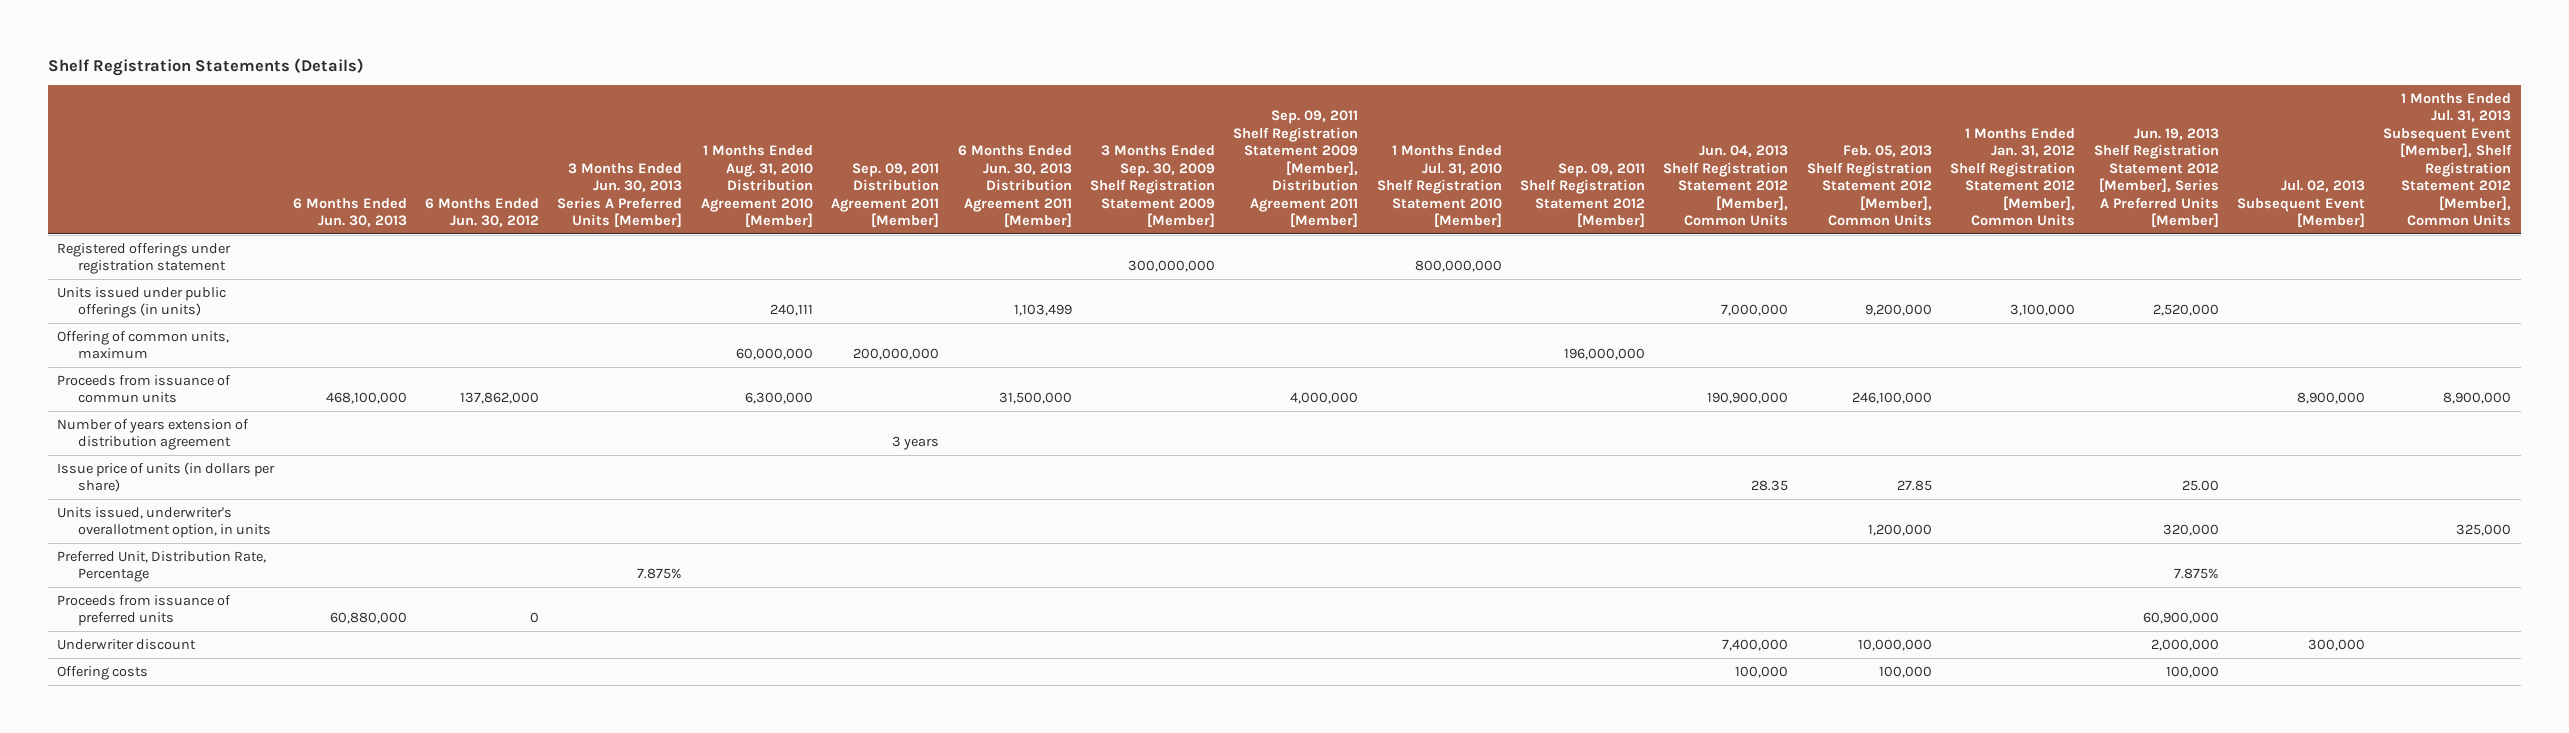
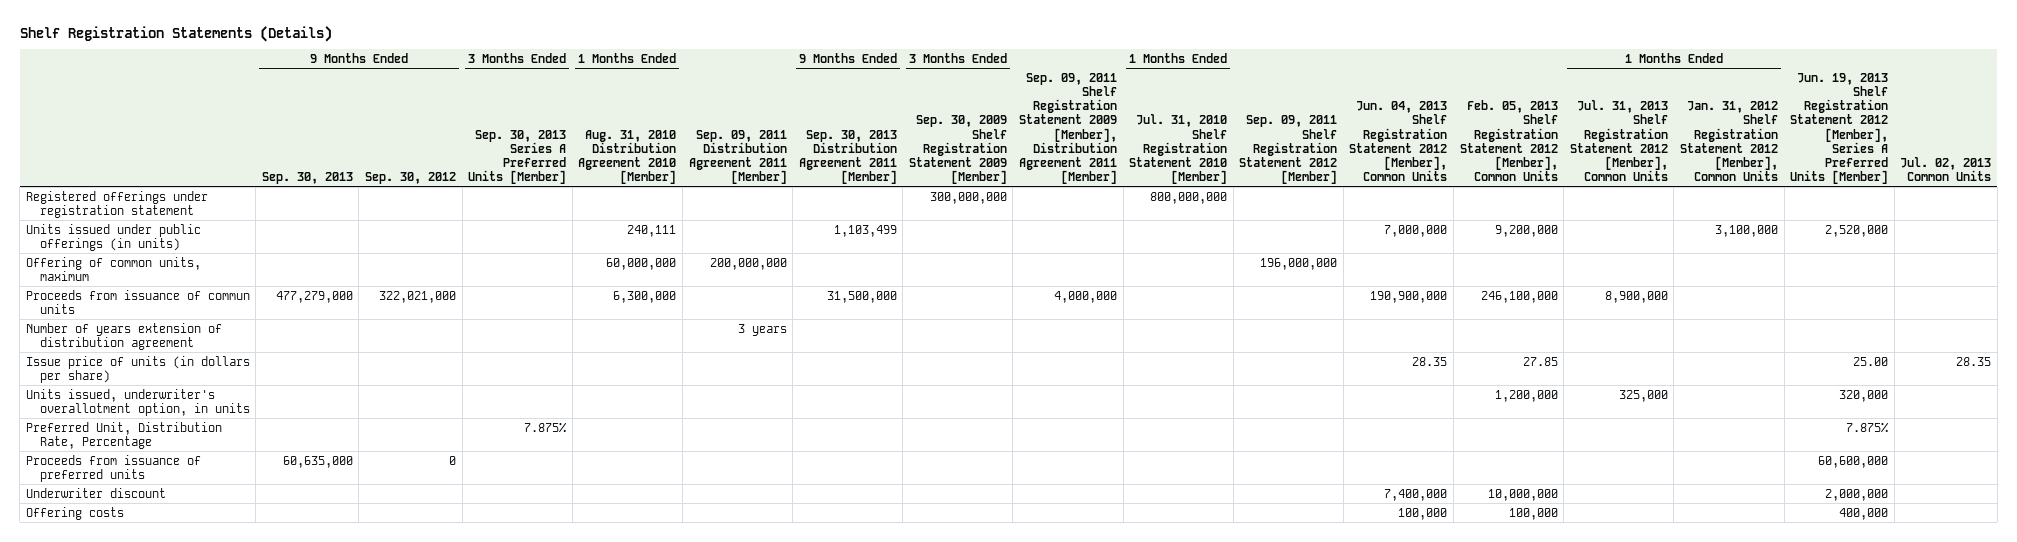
- | 6 Months Ended Jun. 30, 2013 | 6 Months Ended Jun. 30, 2012 | 3 Months Ended Jun. 30, 2013 Series A Preferred Units [Member] | 1 Months Ended Aug. 31, 2010 Distribution Agreement 2010 [Member] | Sep. 09, 2011 Distribution Agreement 2011 [Member] | 6 Months Ended Jun. 30, 2013 Distribution Agreement 2011 [Member] | 3 Months Ended Sep. 30, 2009 Shelf Registration Statement 2009 [Member] | Sep. 09, 2011 Shelf Registration Statement 2009 [Member], Distribution Agreement 2011 [Member] | 1 Months Ended Jul. 31, 2010 Shelf Registration Statement 2010 [Member] | Sep. 09, 2011 Shelf Registration Statement 2012 [Member] | Jun. 04, 2013 Shelf Registration Statement 2012 [Member], Common Units | Feb. 05, 2013 Shelf Registration Statement 2012 [Member], Common Units | 1 Months Ended Jan. 31, 2012 Shelf Registration Statement 2012 [Member], Common Units | Jun. 19, 2013 Shelf Registration Statement 2012 [Member], Series A Preferred Units [Member] | Jul. 02, 2013 Subsequent Event [Member] | 1 Months Ended Jul. 31, 2013 Subsequent Event [Member], Shelf Registration Statement 2012 [Member], Common Units
+ | 9 Months Ended Sep. 30, 2013 | 9 Months Ended Sep. 30, 2012 | 3 Months Ended Sep. 30, 2013 Series A Preferred Units [Member] | 1 Months Ended Aug. 31, 2010 Distribution Agreement 2010 [Member] | Sep. 09, 2011 Distribution Agreement 2011 [Member] | 9 Months Ended Sep. 30, 2013 Distribution Agreement 2011 [Member] | 3 Months Ended Sep. 30, 2009 Shelf Registration Statement 2009 [Member] | Sep. 09, 2011 Shelf Registration Statement 2009 [Member], Distribution Agreement 2011 [Member] | 1 Months Ended Jul. 31, 2010 Shelf Registration Statement 2010 [Member] | Sep. 09, 2011 Shelf Registration Statement 2012 [Member] | Jun. 04, 2013 Shelf Registration Statement 2012 [Member], Common Units | Feb. 05, 2013 Shelf Registration Statement 2012 [Member], Common Units | 1 Months Ended Jul. 31, 2013 Shelf Registration Statement 2012 [Member], Common Units | 1 Months Ended Jan. 31, 2012 Shelf Registration Statement 2012 [Member], Common Units | Jun. 19, 2013 Shelf Registration Statement 2012 [Member], Series A Preferred Units [Member] | Jul. 02, 2013 Common Units
- Proceeds from issuance of preferred units | 60,880,000 | 0 | | | | | | | | | | | | 60,900,000 | |
+ Proceeds from issuance of preferred units | 60,635,000 | 0 | | | | | | | | | | | | | 60,600,000 |
- Offering costs | | | | | | | | | | | 100,000 | 100,000 | | 100,000 | |
+ Offering costs | | | | | | | | | | | 100,000 | 100,000 | | | 400,000 |

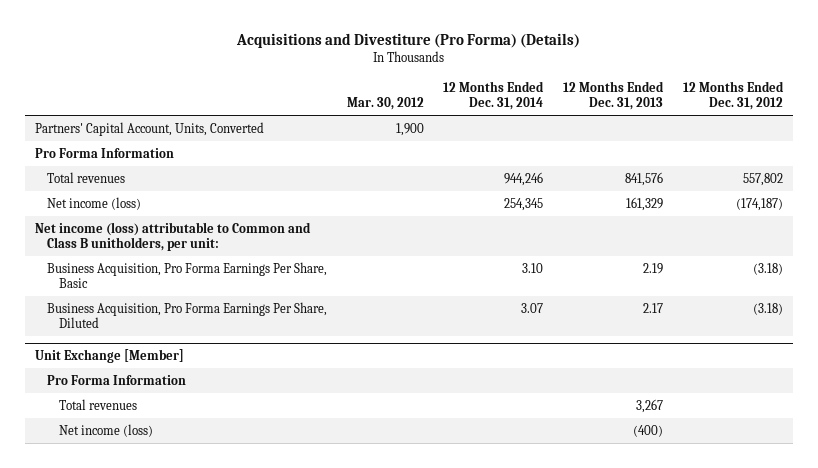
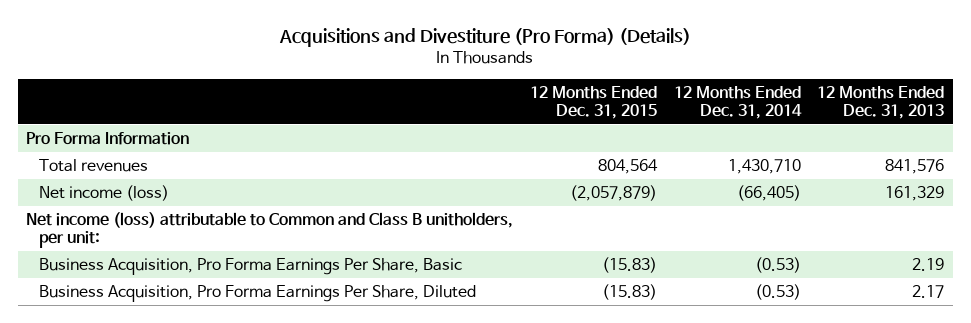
- | Mar. 30, 2012 | 12 Months Ended Dec. 31, 2014 | 12 Months Ended Dec. 31, 2013 | 12 Months Ended Dec. 31, 2012
+ | 12 Months Ended Dec. 31, 2015 | 12 Months Ended Dec. 31, 2014 | 12 Months Ended Dec. 31, 2013
- Partners' Capital Account, Units, Converted | 1,900 | | |
- Total revenues | | 944,246 | 841,576 | 557,802
- Net income (loss) | | 254,345 | 161,329 | (174,187)
+ Total revenues | 804,564 | 1,430,710 | 841,576
+ Net income (loss) | (2,057,879) | (66,405) | 161,329
- Business Acquisition, Pro Forma Earnings Per Share, Basic | | 3.10 | 2.19 | (3.18)
- Business Acquisition, Pro Forma Earnings Per Share, Diluted | | 3.07 | 2.17 | (3.18)
- Unit Exchange [Member]
- Pro Forma Information
- Total revenues | | | 3,267 |
- Net income (loss) | | | (400) |
+ Business Acquisition, Pro Forma Earnings Per Share, Basic | (15.83) | (0.53) | 2.19
+ Business Acquisition, Pro Forma Earnings Per Share, Diluted | (15.83) | (0.53) | 2.17

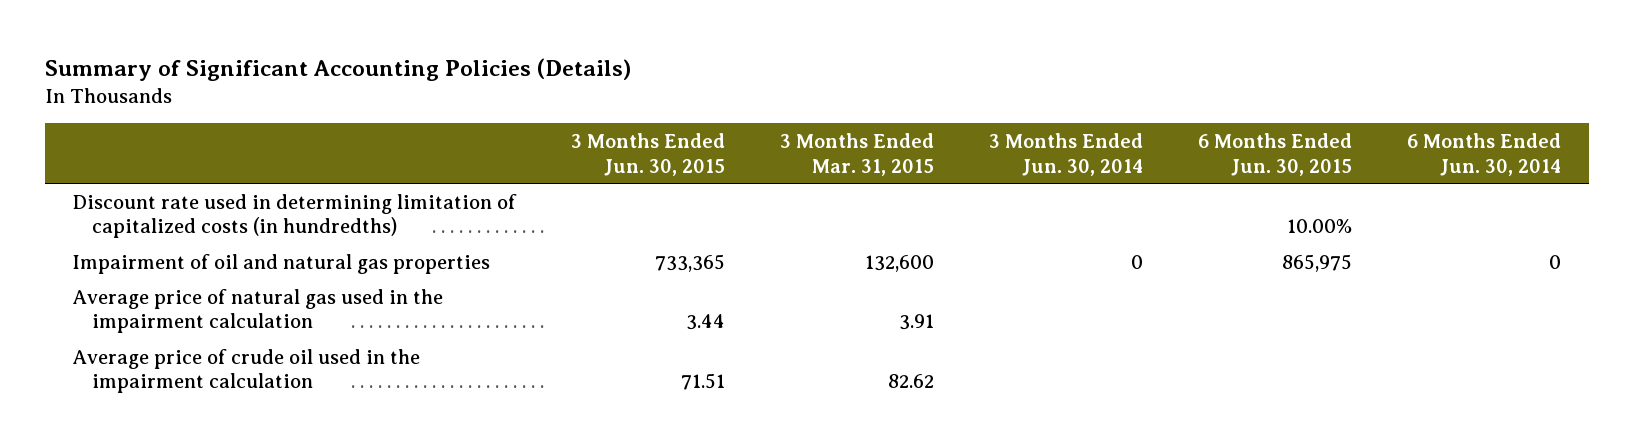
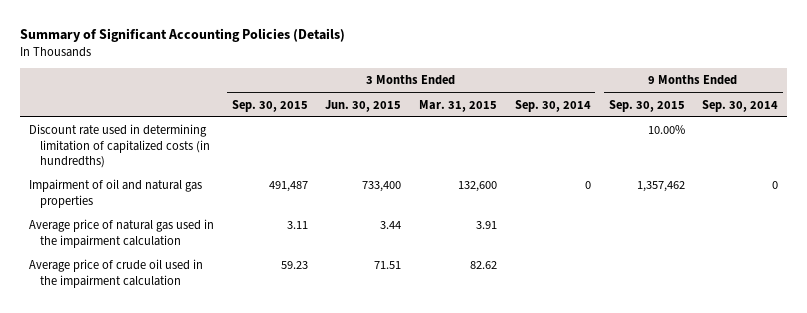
- | 3 Months Ended Jun. 30, 2015 | 3 Months Ended Mar. 31, 2015 | 3 Months Ended Jun. 30, 2014 | 6 Months Ended Jun. 30, 2015 | 6 Months Ended Jun. 30, 2014
+ | 3 Months Ended Sep. 30, 2015 | 3 Months Ended Jun. 30, 2015 | 3 Months Ended Mar. 31, 2015 | 3 Months Ended Sep. 30, 2014 | 9 Months Ended Sep. 30, 2015 | 9 Months Ended Sep. 30, 2014
- Impairment of oil and natural gas properties | 733,365 | 132,600 | 0 | 865,975 | 0
+ Impairment of oil and natural gas properties | 491,487 | 733,400 | 132,600 | 0 | 1,357,462 | 0

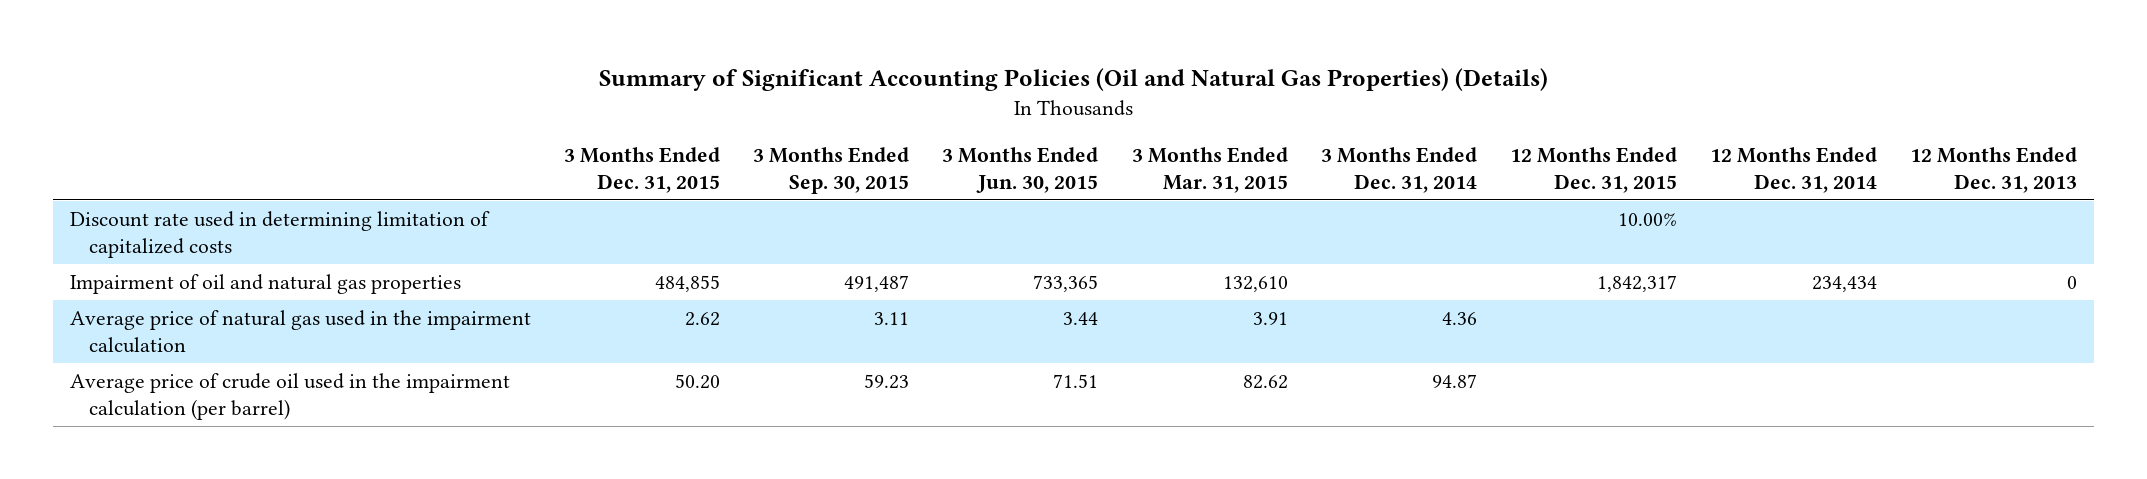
- Summary of Significant Accounting Policies (Details)
+ Summary of Significant Accounting Policies (Oil and Natural Gas Properties) (Details)
- | 3 Months Ended Sep. 30, 2015 | 3 Months Ended Jun. 30, 2015 | 3 Months Ended Mar. 31, 2015 | 3 Months Ended Sep. 30, 2014 | 9 Months Ended Sep. 30, 2015 | 9 Months Ended Sep. 30, 2014
+ | 3 Months Ended Dec. 31, 2015 | 3 Months Ended Sep. 30, 2015 | 3 Months Ended Jun. 30, 2015 | 3 Months Ended Mar. 31, 2015 | 3 Months Ended Dec. 31, 2014 | 12 Months Ended Dec. 31, 2015 | 12 Months Ended Dec. 31, 2014 | 12 Months Ended Dec. 31, 2013
- Discount rate used in determining limitation of capitalized costs (in hundredths) | | | | | 10.00% |
- Impairment of oil and natural gas properties | 491,487 | 733,400 | 132,600 | 0 | 1,357,462 | 0
+ Discount rate used in determining limitation of capitalized costs | | | | | | 10.00% | |
+ Impairment of oil and natural gas properties | 484,855 | 491,487 | 733,365 | 132,610 | | 1,842,317 | 234,434 | 0
- Average price of crude oil used in the impairment calculation | 59.23 | 71.51 | 82.62 | | |
+ Average price of crude oil used in the impairment calculation (per barrel) | 50.20 | 59.23 | 71.51 | 82.62 | 94.87 | | |

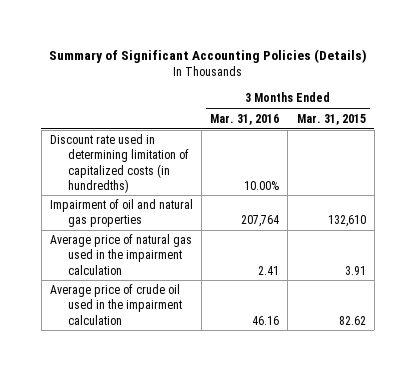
- Summary of Significant Accounting Policies (Oil and Natural Gas Properties) (Details)
+ Summary of Significant Accounting Policies (Details)
- | 3 Months Ended Dec. 31, 2015 | 3 Months Ended Sep. 30, 2015 | 3 Months Ended Jun. 30, 2015 | 3 Months Ended Mar. 31, 2015 | 3 Months Ended Dec. 31, 2014 | 12 Months Ended Dec. 31, 2015 | 12 Months Ended Dec. 31, 2014 | 12 Months Ended Dec. 31, 2013
+ | 3 Months Ended Mar. 31, 2016 | 3 Months Ended Mar. 31, 2015
- Discount rate used in determining limitation of capitalized costs | | | | | | 10.00% | |
+ Discount rate used in determining limitation of capitalized costs (in hundredths) | 10.00% |
- Average price of crude oil used in the impairment calculation (per barrel) | 50.20 | 59.23 | 71.51 | 82.62 | 94.87 | | |
+ Average price of crude oil used in the impairment calculation | 46.16 | 82.62

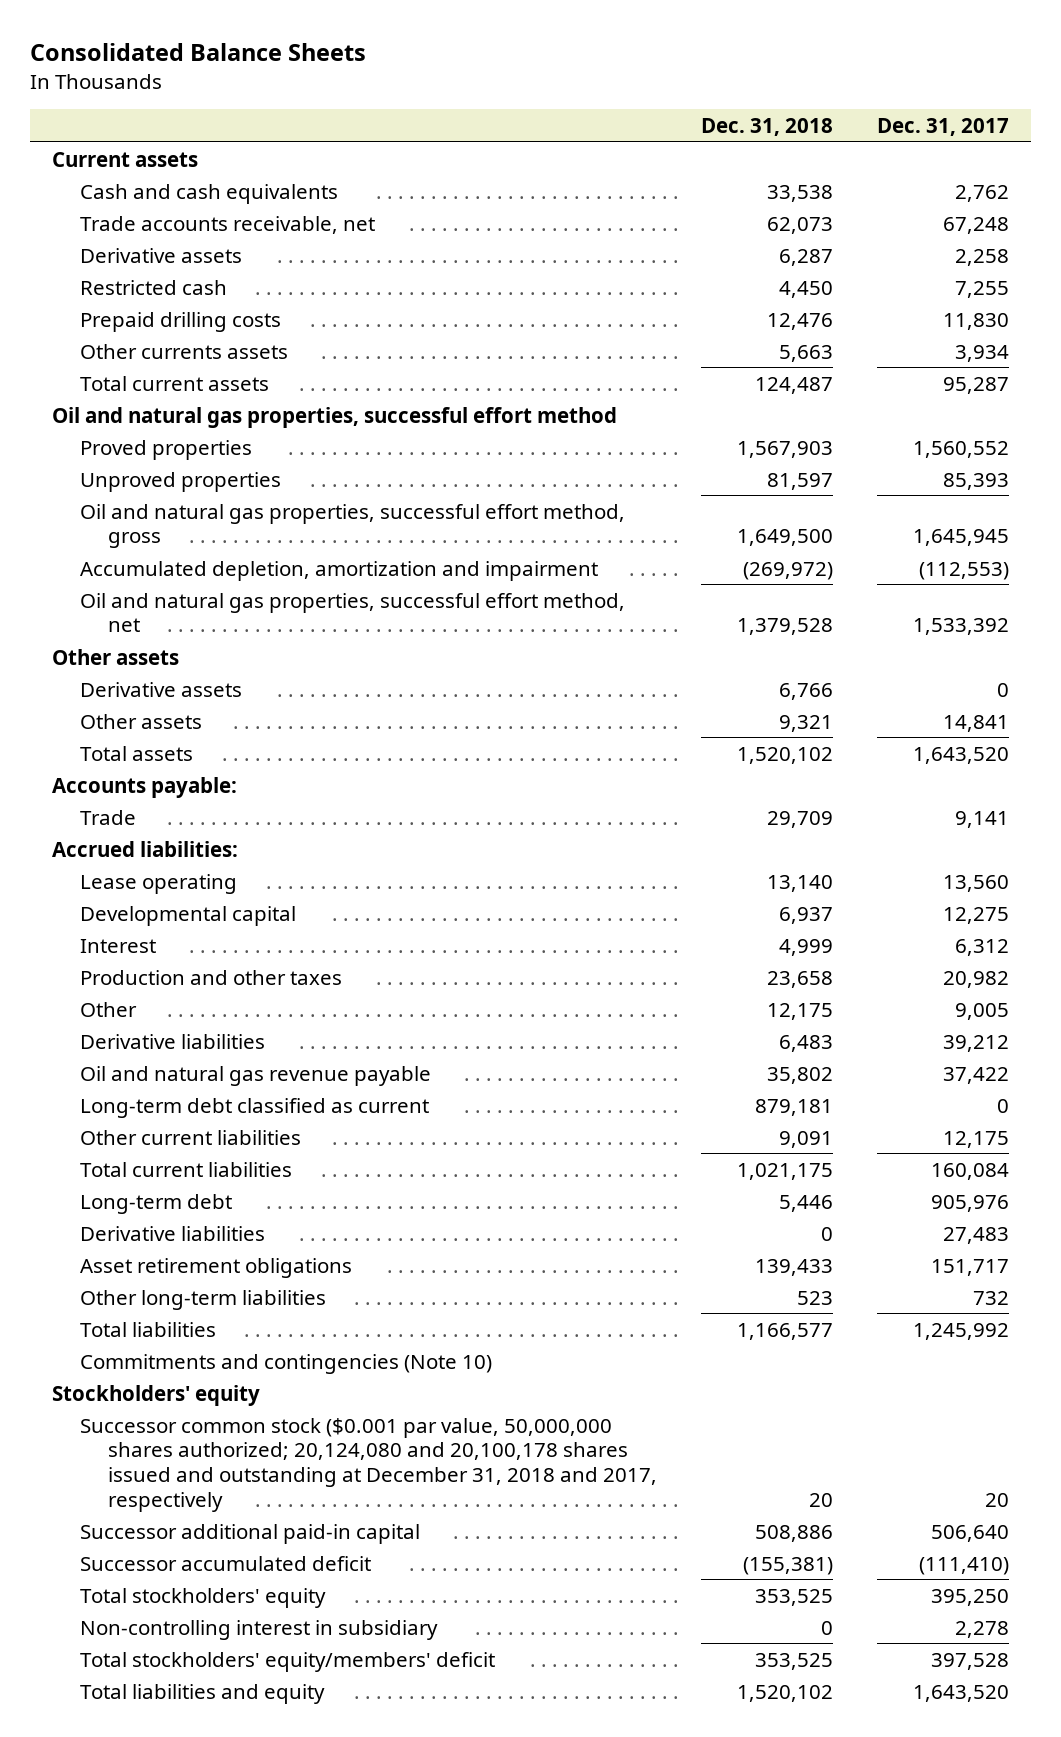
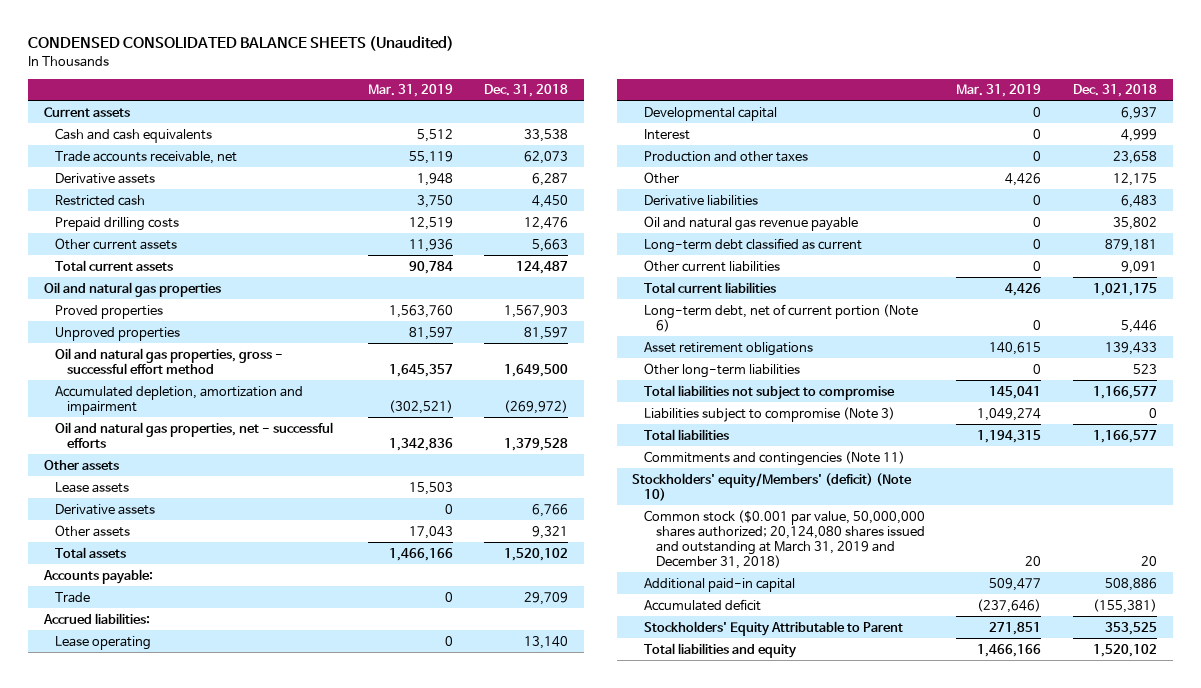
- Consolidated Balance Sheets
+ CONDENSED CONSOLIDATED BALANCE SHEETS (Unaudited)
- | Dec. 31, 2018 | Dec. 31, 2017
+ | Mar. 31, 2019 | Dec. 31, 2018
- Other currents assets | 5,663 | 3,934
+ Other current assets | 11,936 | 5,663
- Oil and natural gas properties, successful effort method
+ Oil and natural gas properties
- Oil and natural gas properties, successful effort method, gross | 1,649,500 | 1,645,945
+ Oil and natural gas properties, gross - successful effort method | 1,645,357 | 1,649,500
- Oil and natural gas properties, successful effort method, net | 1,379,528 | 1,533,392
+ Oil and natural gas properties, net - successful efforts | 1,342,836 | 1,379,528
+ Lease assets | 15,503 |
- Long-term debt | 5,446 | 905,976
- Derivative liabilities | 0 | 27,483
+ Long-term debt, net of current portion (Note 6) | 0 | 5,446
+ Total liabilities not subject to compromise | 145,041 | 1,166,577
+ Liabilities subject to compromise (Note 3) | 1,049,274 | 0
- Commitments and contingencies (Note 10)
- Stockholders' equity
- Successor common stock ($0.001 par value, 50,000,000 shares authorized; 20,124,080 and 20,100,178 shares issued and outstanding at December 31, 2018 and 2017, respectively | 20 | 20
- Successor additional paid-in capital | 508,886 | 506,640
- Successor accumulated deficit | (155,381) | (111,410)
- Total stockholders' equity | 353,525 | 395,250
- Non-controlling interest in subsidiary | 0 | 2,278
- Total stockholders' equity/members' deficit | 353,525 | 397,528
+ Commitments and contingencies (Note 11)
+ Stockholders' equity/Members' (deficit) (Note 10)
+ Common stock ($0.001 par value, 50,000,000 shares authorized; 20,124,080 shares issued and outstanding at March 31, 2019 and December 31, 2018) | 20 | 20
+ Additional paid-in capital | 509,477 | 508,886
+ Accumulated deficit | (237,646) | (155,381)
+ Stockholders' Equity Attributable to Parent | 271,851 | 353,525

